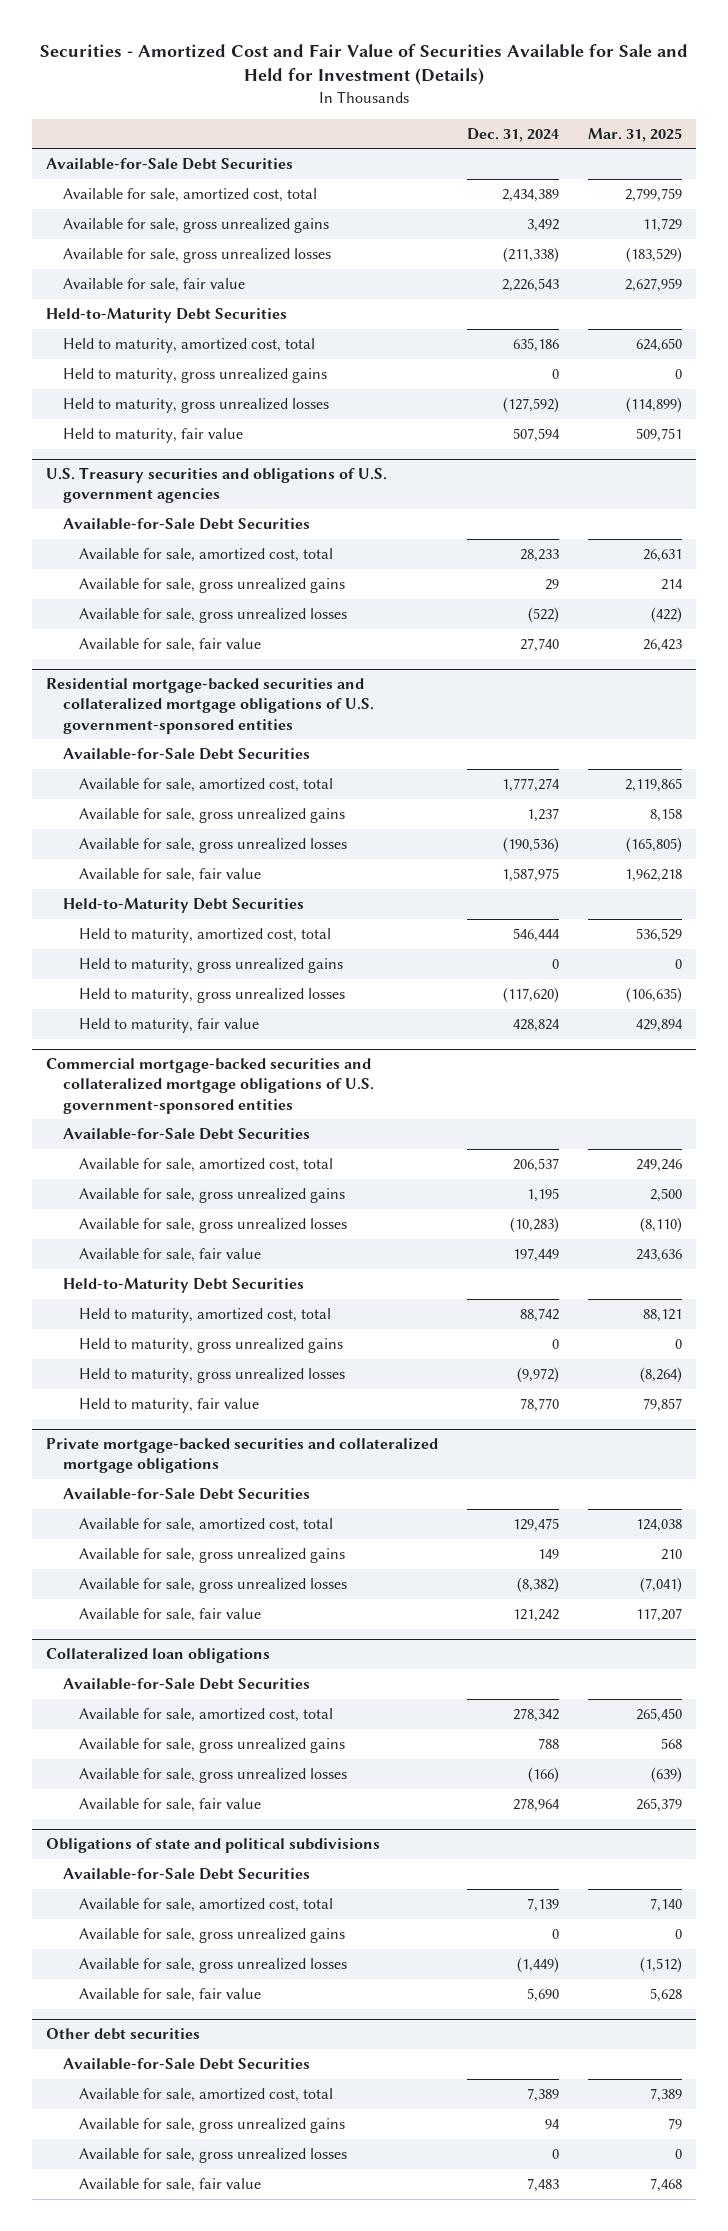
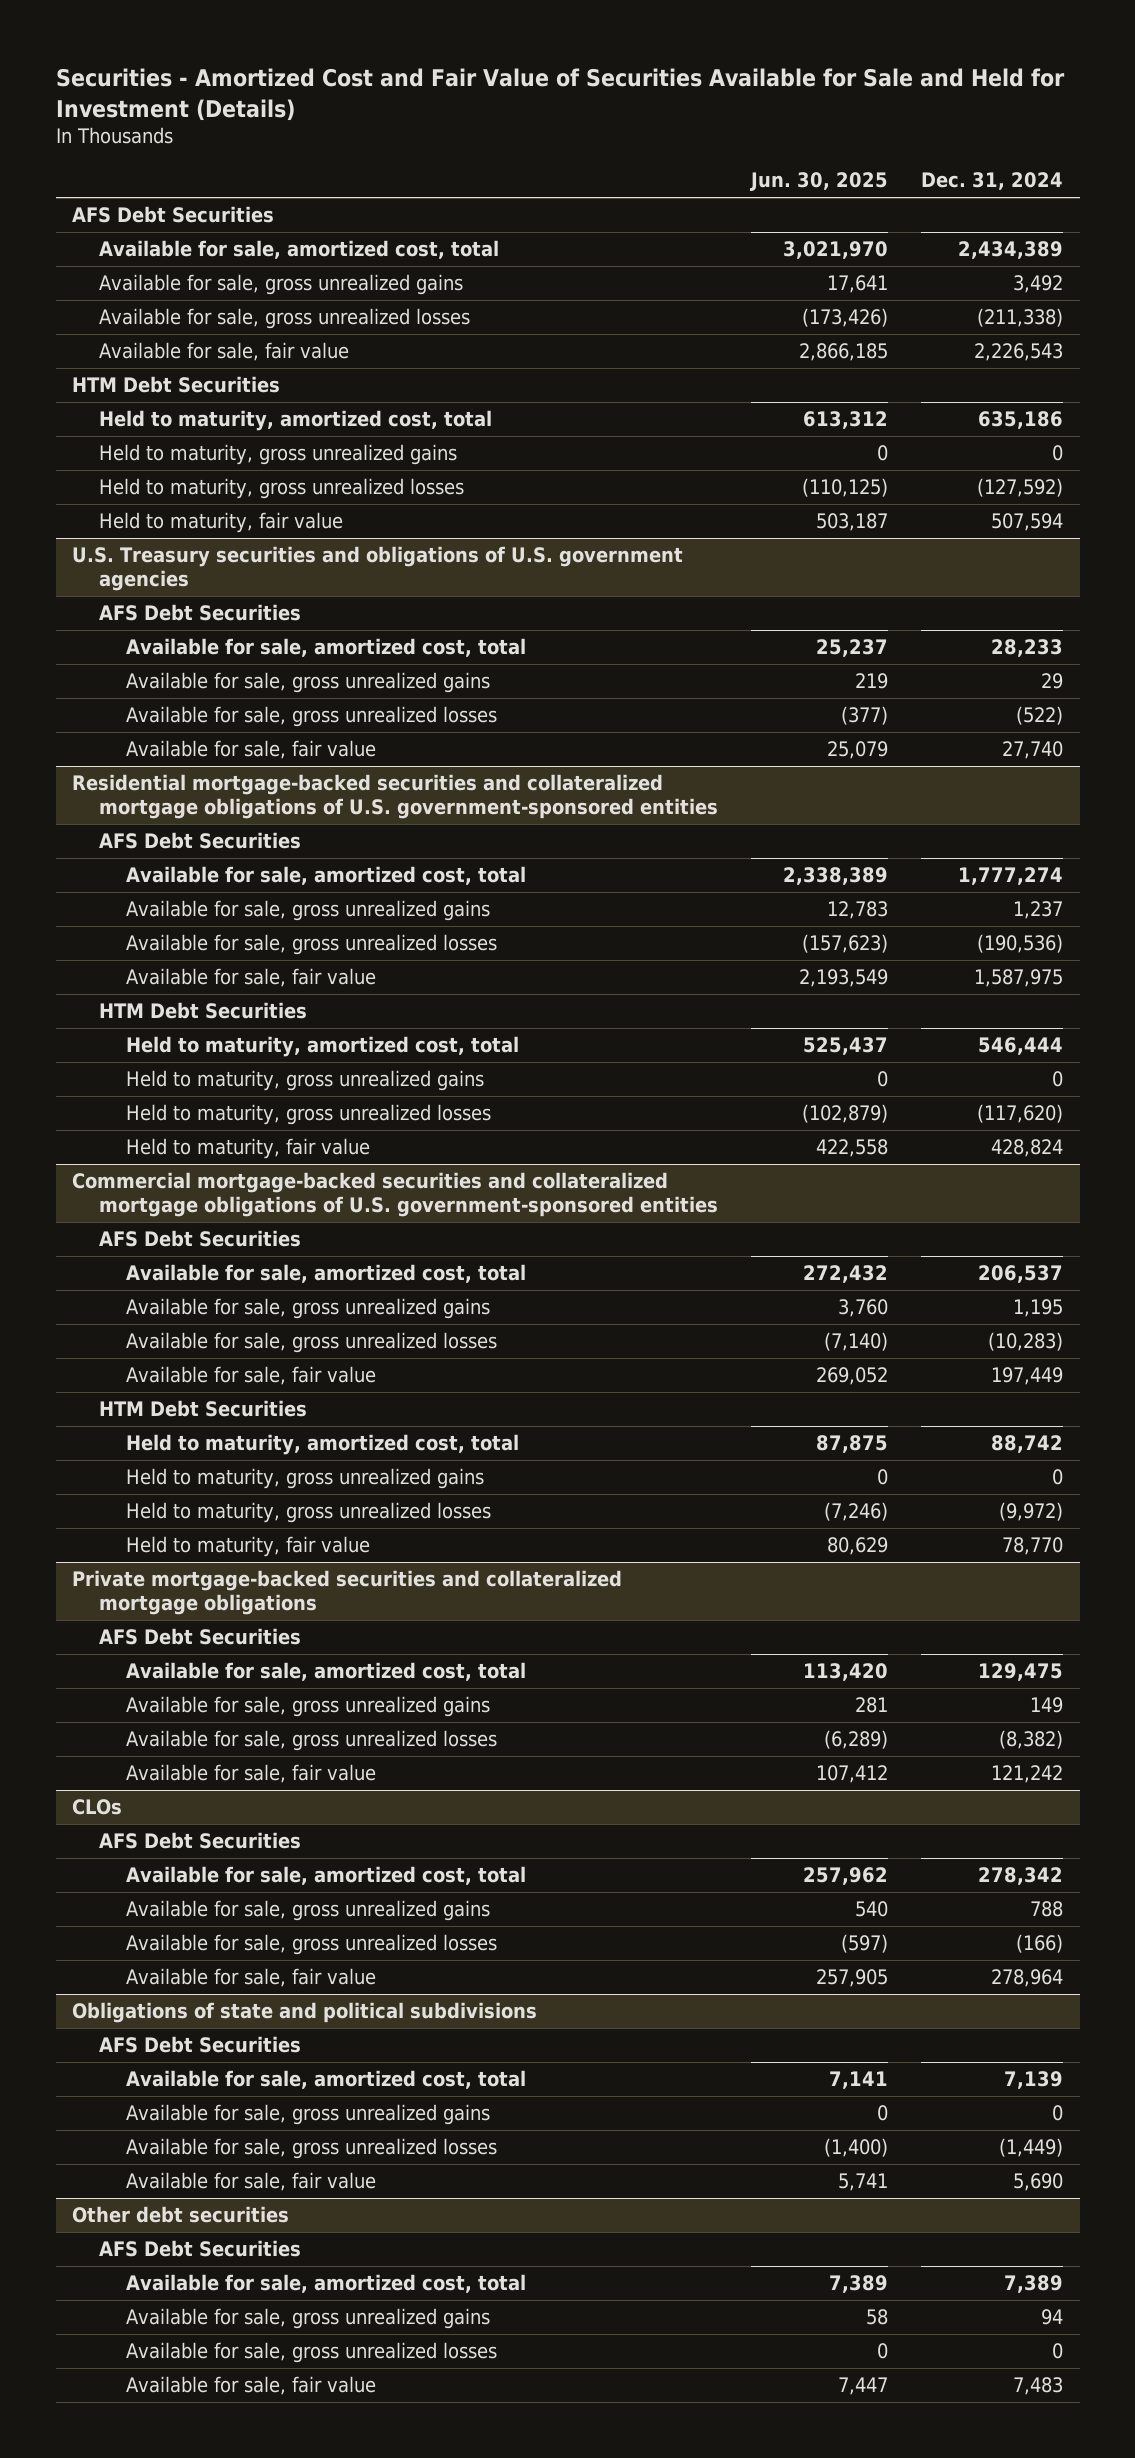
- | Dec. 31, 2024 | Mar. 31, 2025
+ | Jun. 30, 2025 | Dec. 31, 2024
- Available-for-Sale Debt Securities
+ AFS Debt Securities
- Held-to-Maturity Debt Securities
+ HTM Debt Securities
@ U.S. Treasury securities and obligations of U.S. government agencies
- Available-for-Sale Debt Securities
+ AFS Debt Securities
@ Residential mortgage-backed securities and collateralized mortgage obligations of U.S. government-sponsored entities
- Available-for-Sale Debt Securities
+ AFS Debt Securities
- Held-to-Maturity Debt Securities
+ HTM Debt Securities
@ Commercial mortgage-backed securities and collateralized mortgage obligations of U.S. government-sponsored entities
- Available-for-Sale Debt Securities
+ AFS Debt Securities
- Held-to-Maturity Debt Securities
+ HTM Debt Securities
@ Private mortgage-backed securities and collateralized mortgage obligations
- Available-for-Sale Debt Securities
+ AFS Debt Securities
- Collateralized loan obligations
- Available-for-Sale Debt Securities
+ CLOs
+ AFS Debt Securities
@ Obligations of state and political subdivisions
- Available-for-Sale Debt Securities
+ AFS Debt Securities
@ Other debt securities
- Available-for-Sale Debt Securities
+ AFS Debt Securities

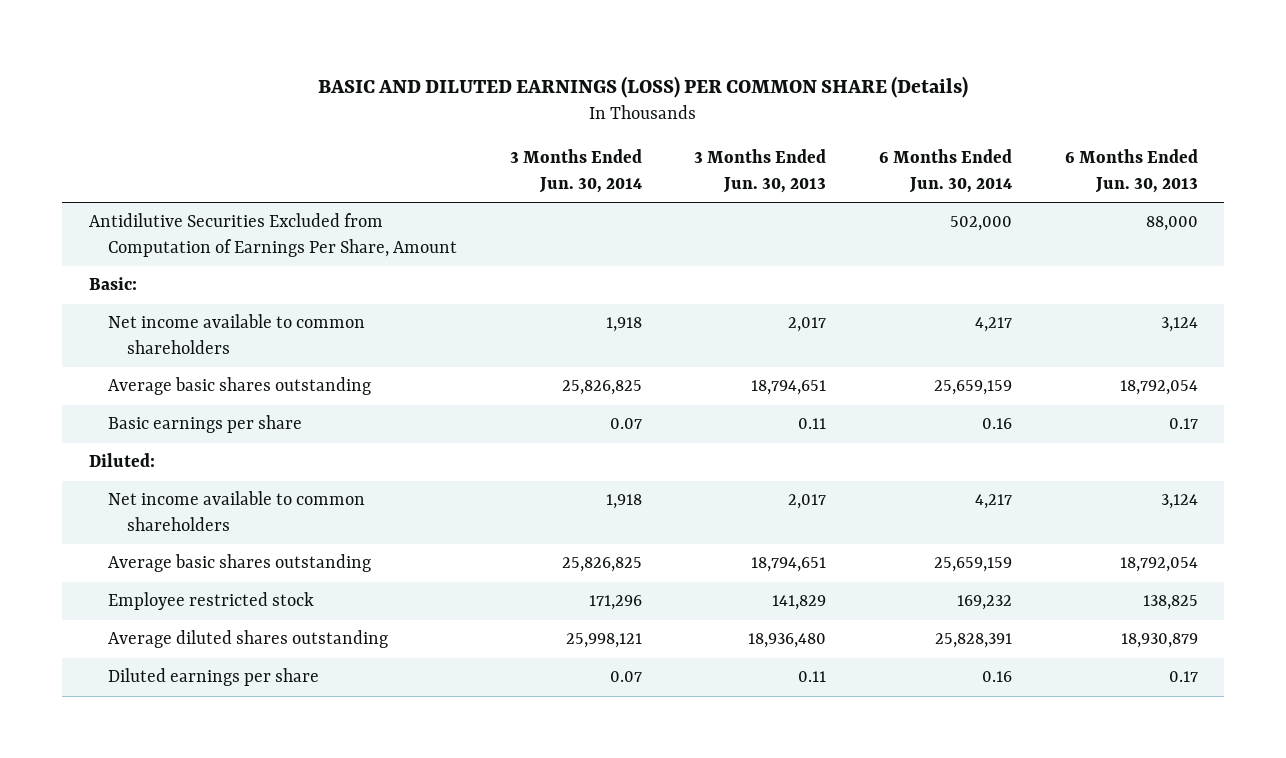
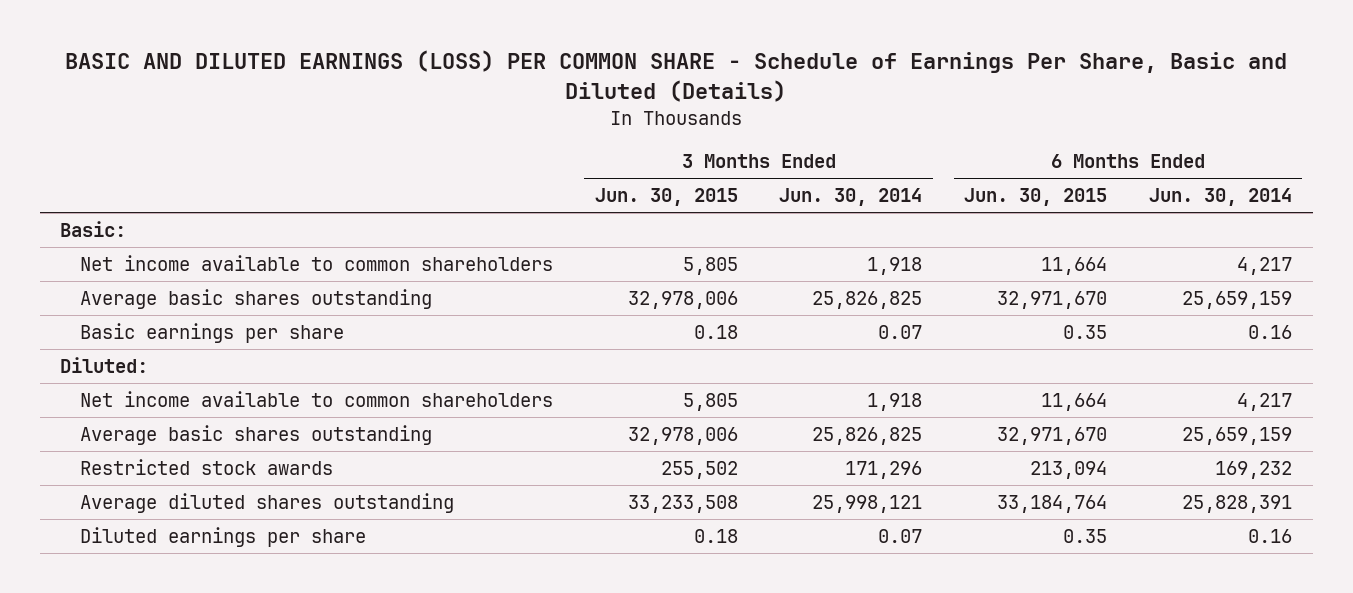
- BASIC AND DILUTED EARNINGS (LOSS) PER COMMON SHARE (Details)
+ BASIC AND DILUTED EARNINGS (LOSS) PER COMMON SHARE - Schedule of Earnings Per Share, Basic and Diluted (Details)
- | 3 Months Ended Jun. 30, 2014 | 3 Months Ended Jun. 30, 2013 | 6 Months Ended Jun. 30, 2014 | 6 Months Ended Jun. 30, 2013
+ | 3 Months Ended Jun. 30, 2015 | 3 Months Ended Jun. 30, 2014 | 6 Months Ended Jun. 30, 2015 | 6 Months Ended Jun. 30, 2014
- Antidilutive Securities Excluded from Computation of Earnings Per Share, Amount | | | 502,000 | 88,000
- Employee restricted stock | 171,296 | 141,829 | 169,232 | 138,825
+ Restricted stock awards | 255,502 | 171,296 | 213,094 | 169,232

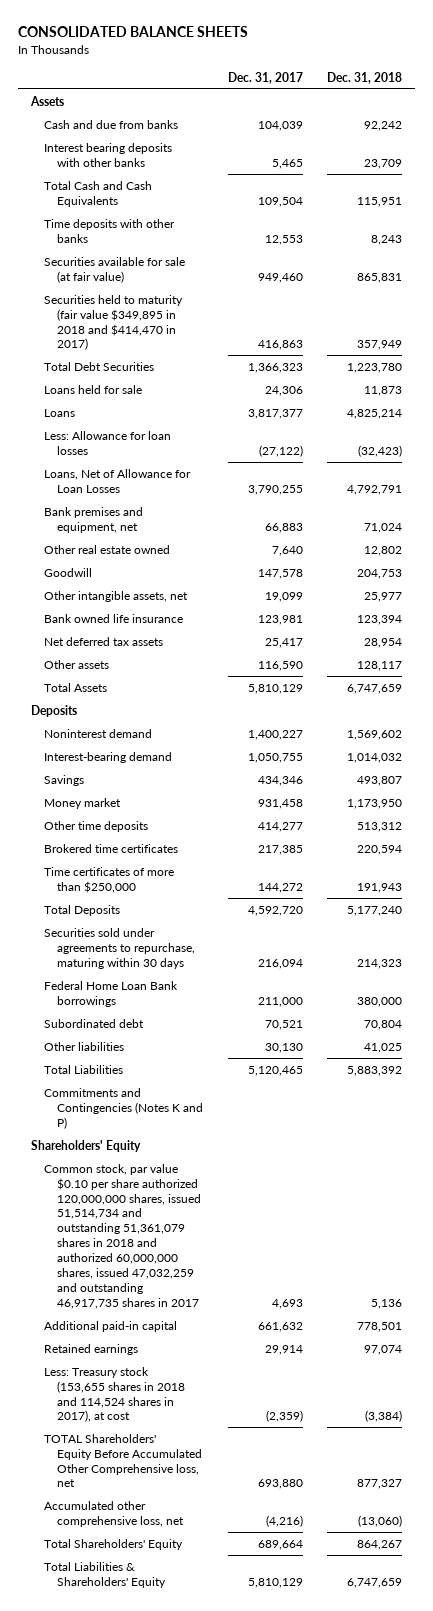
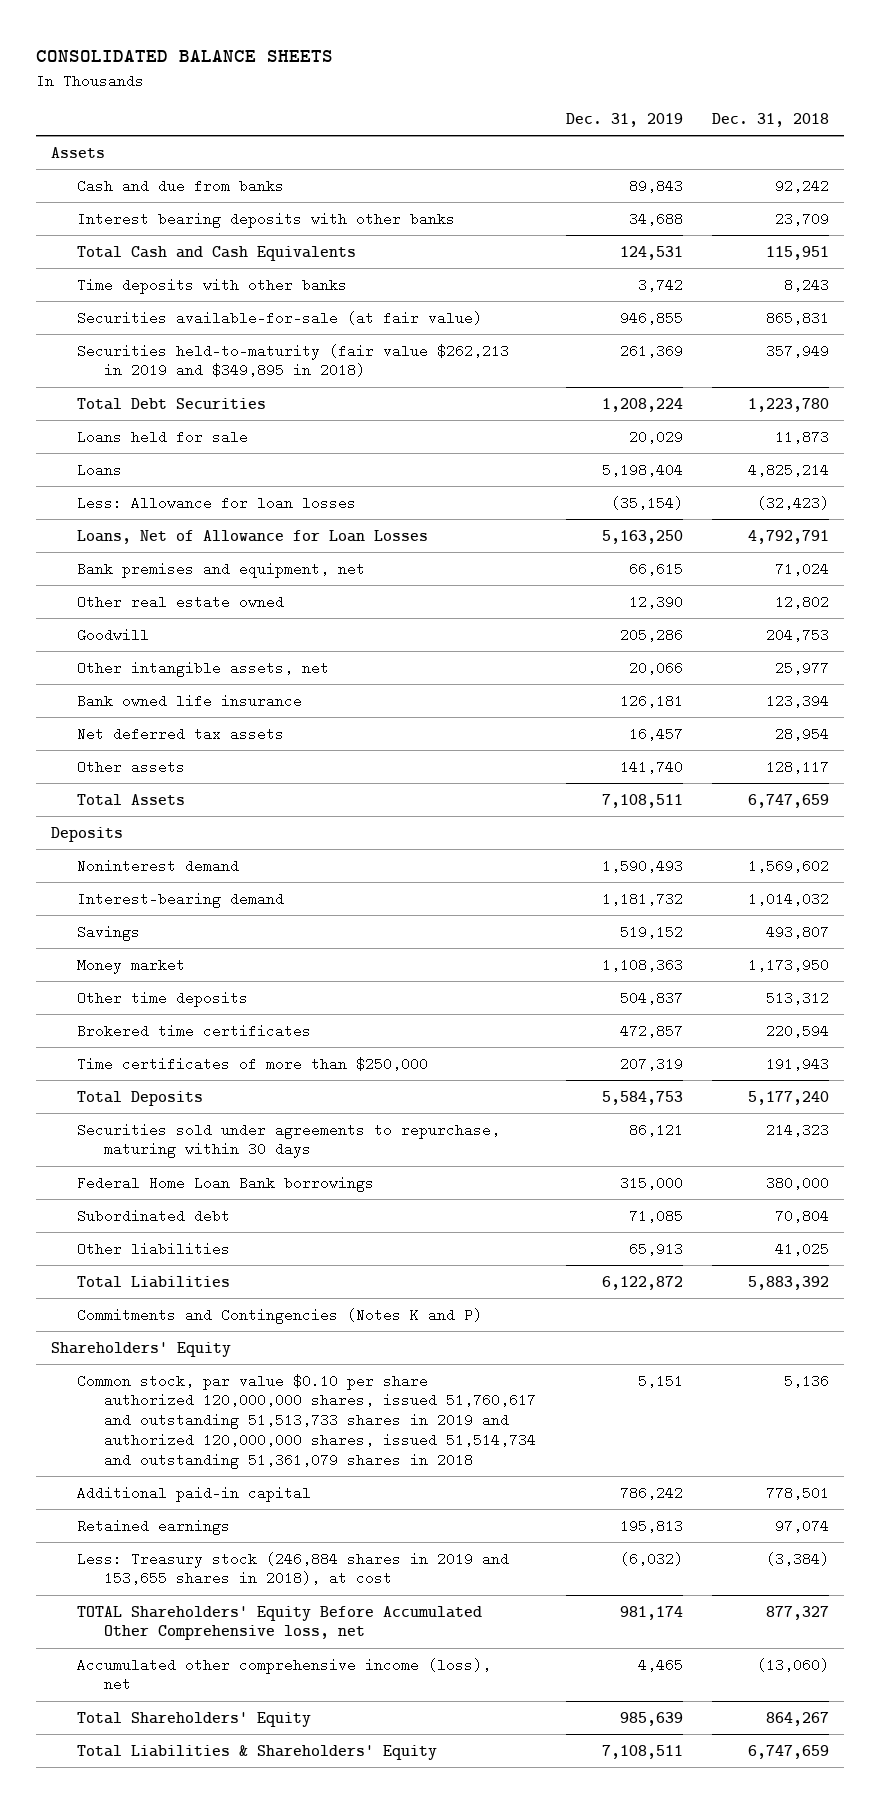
- | Dec. 31, 2017 | Dec. 31, 2018
+ | Dec. 31, 2019 | Dec. 31, 2018
- Securities available for sale (at fair value) | 949,460 | 865,831
- Securities held to maturity (fair value $349,895 in 2018 and $414,470 in 2017) | 416,863 | 357,949
+ Securities available-for-sale (at fair value) | 946,855 | 865,831
+ Securities held-to-maturity (fair value $262,213 in 2019 and $349,895 in 2018) | 261,369 | 357,949
- Common stock, par value $0.10 per share authorized 120,000,000 shares, issued 51,514,734 and outstanding 51,361,079 shares in 2018 and authorized 60,000,000 shares, issued 47,032,259 and outstanding 46,917,735 shares in 2017 | 4,693 | 5,136
+ Common stock, par value $0.10 per share authorized 120,000,000 shares, issued 51,760,617 and outstanding 51,513,733 shares in 2019 and authorized 120,000,000 shares, issued 51,514,734 and outstanding 51,361,079 shares in 2018 | 5,151 | 5,136
- Less: Treasury stock (153,655 shares in 2018 and 114,524 shares in 2017), at cost | (2,359) | (3,384)
+ Less: Treasury stock (246,884 shares in 2019 and 153,655 shares in 2018), at cost | (6,032) | (3,384)
- Accumulated other comprehensive loss, net | (4,216) | (13,060)
+ Accumulated other comprehensive income (loss), net | 4,465 | (13,060)

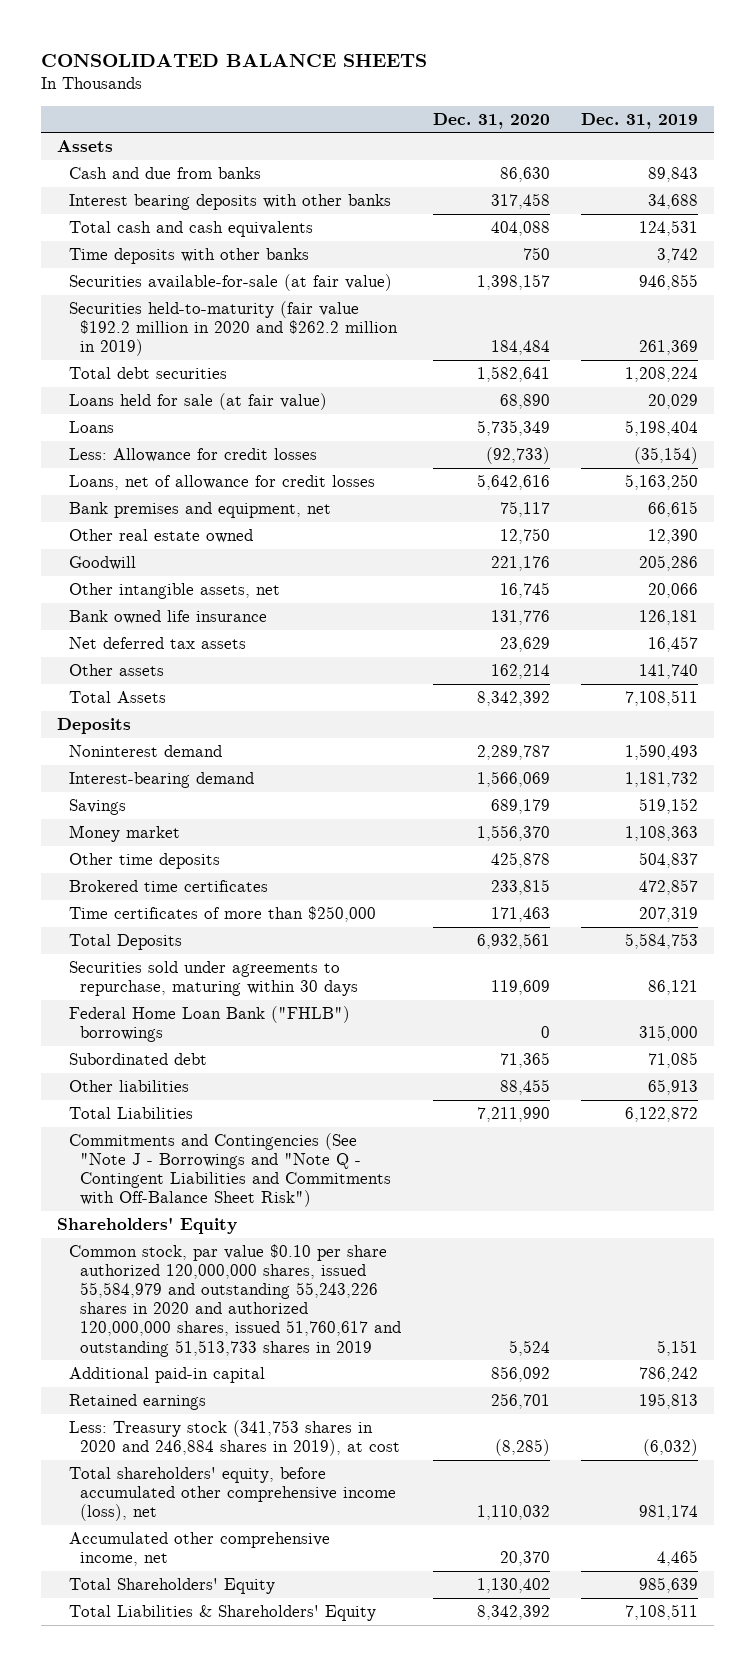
- | Dec. 31, 2019 | Dec. 31, 2018
+ | Dec. 31, 2020 | Dec. 31, 2019
- Total Cash and Cash Equivalents | 124,531 | 115,951
+ Total cash and cash equivalents | 404,088 | 124,531
- Securities held-to-maturity (fair value $262,213 in 2019 and $349,895 in 2018) | 261,369 | 357,949
- Total Debt Securities | 1,208,224 | 1,223,780
- Loans held for sale | 20,029 | 11,873
+ Securities held-to-maturity (fair value $192.2 million in 2020 and $262.2 million in 2019) | 184,484 | 261,369
+ Total debt securities | 1,582,641 | 1,208,224
+ Loans held for sale (at fair value) | 68,890 | 20,029
- Less: Allowance for loan losses | (35,154) | (32,423)
- Loans, Net of Allowance for Loan Losses | 5,163,250 | 4,792,791
+ Less: Allowance for credit losses | (92,733) | (35,154)
+ Loans, net of allowance for credit losses | 5,642,616 | 5,163,250
- Federal Home Loan Bank borrowings | 315,000 | 380,000
+ Federal Home Loan Bank ("FHLB") borrowings | 0 | 315,000
- Commitments and Contingencies (Notes K and P)
+ Commitments and Contingencies (See "Note J - Borrowings and "Note Q - Contingent Liabilities and Commitments with Off-Balance Sheet Risk")
- Common stock, par value $0.10 per share authorized 120,000,000 shares, issued 51,760,617 and outstanding 51,513,733 shares in 2019 and authorized 120,000,000 shares, issued 51,514,734 and outstanding 51,361,079 shares in 2018 | 5,151 | 5,136
+ Common stock, par value $0.10 per share authorized 120,000,000 shares, issued 55,584,979 and outstanding 55,243,226 shares in 2020 and authorized 120,000,000 shares, issued 51,760,617 and outstanding 51,513,733 shares in 2019 | 5,524 | 5,151
- Less: Treasury stock (246,884 shares in 2019 and 153,655 shares in 2018), at cost | (6,032) | (3,384)
- TOTAL Shareholders' Equity Before Accumulated Other Comprehensive loss, net | 981,174 | 877,327
- Accumulated other comprehensive income (loss), net | 4,465 | (13,060)
+ Less: Treasury stock (341,753 shares in 2020 and 246,884 shares in 2019), at cost | (8,285) | (6,032)
+ Total shareholders' equity, before accumulated other comprehensive income (loss), net | 1,110,032 | 981,174
+ Accumulated other comprehensive income, net | 20,370 | 4,465

